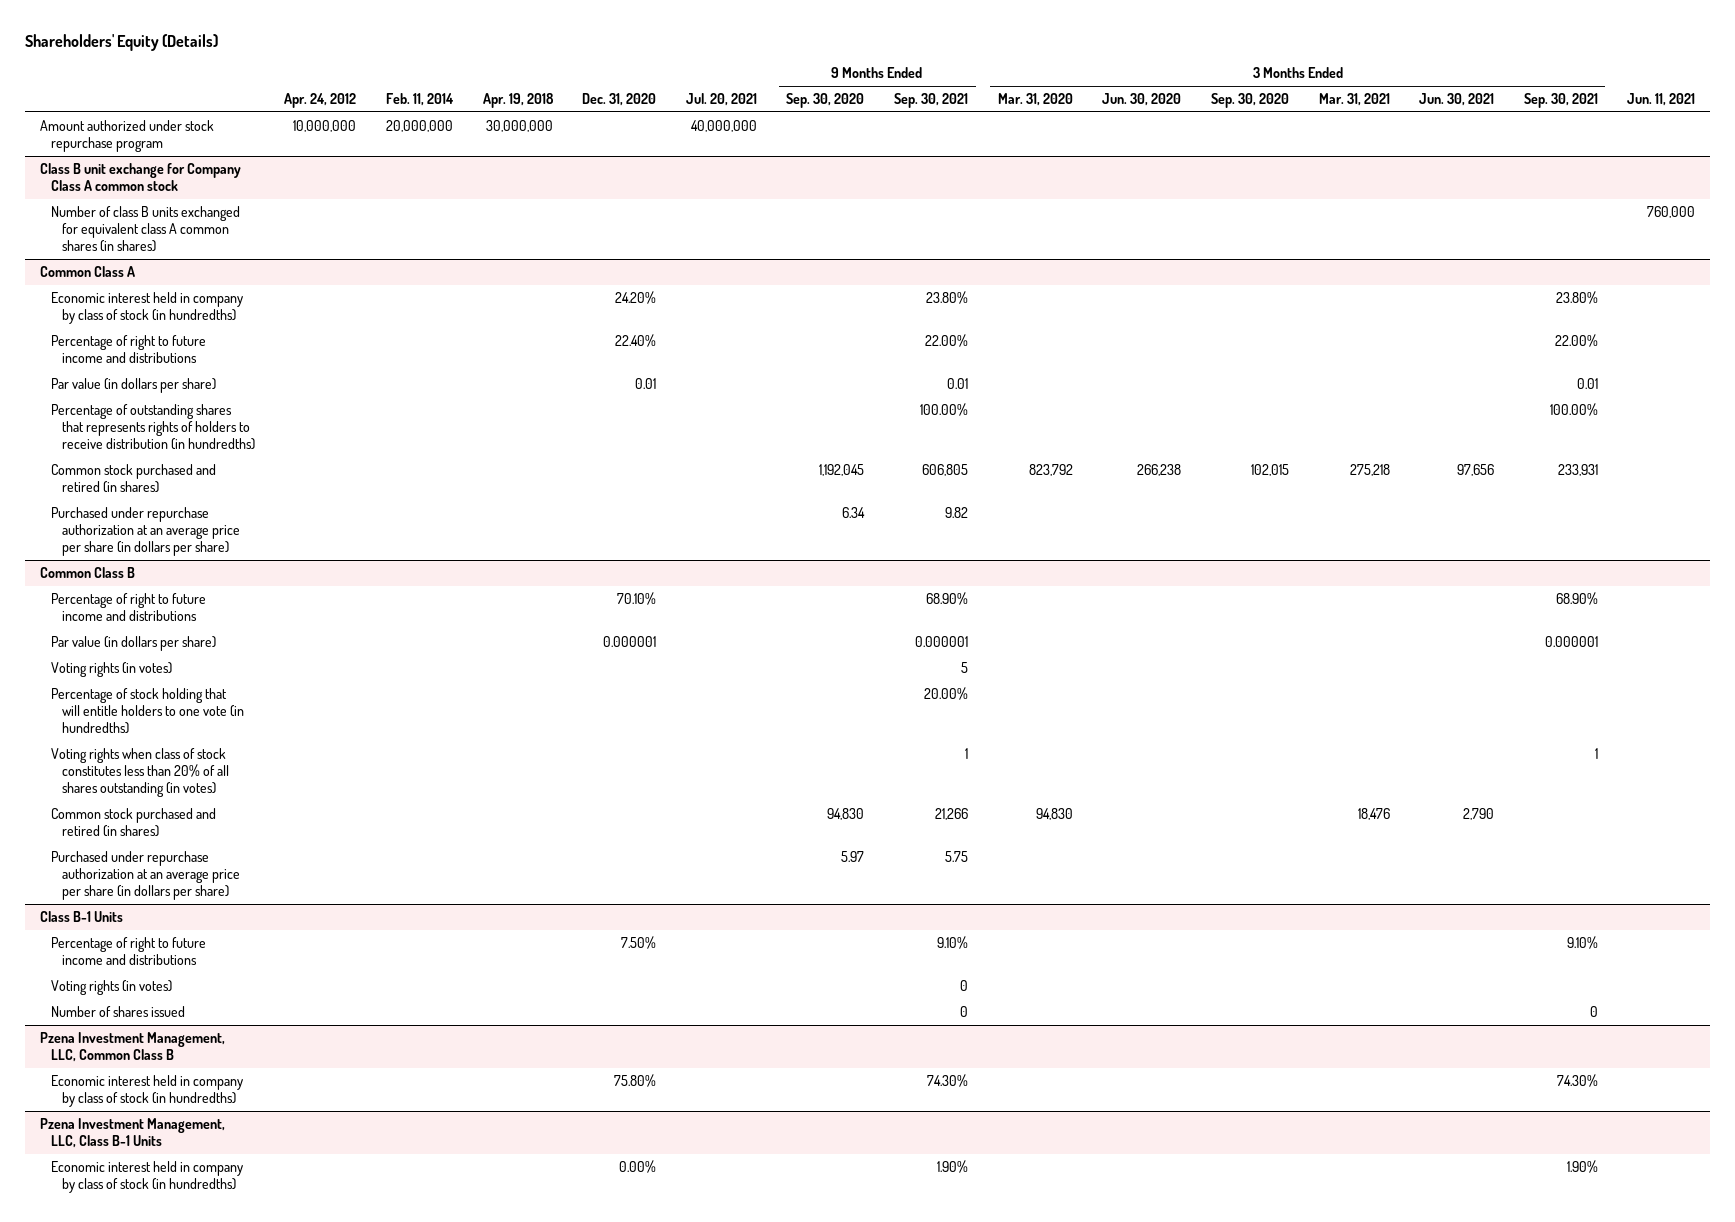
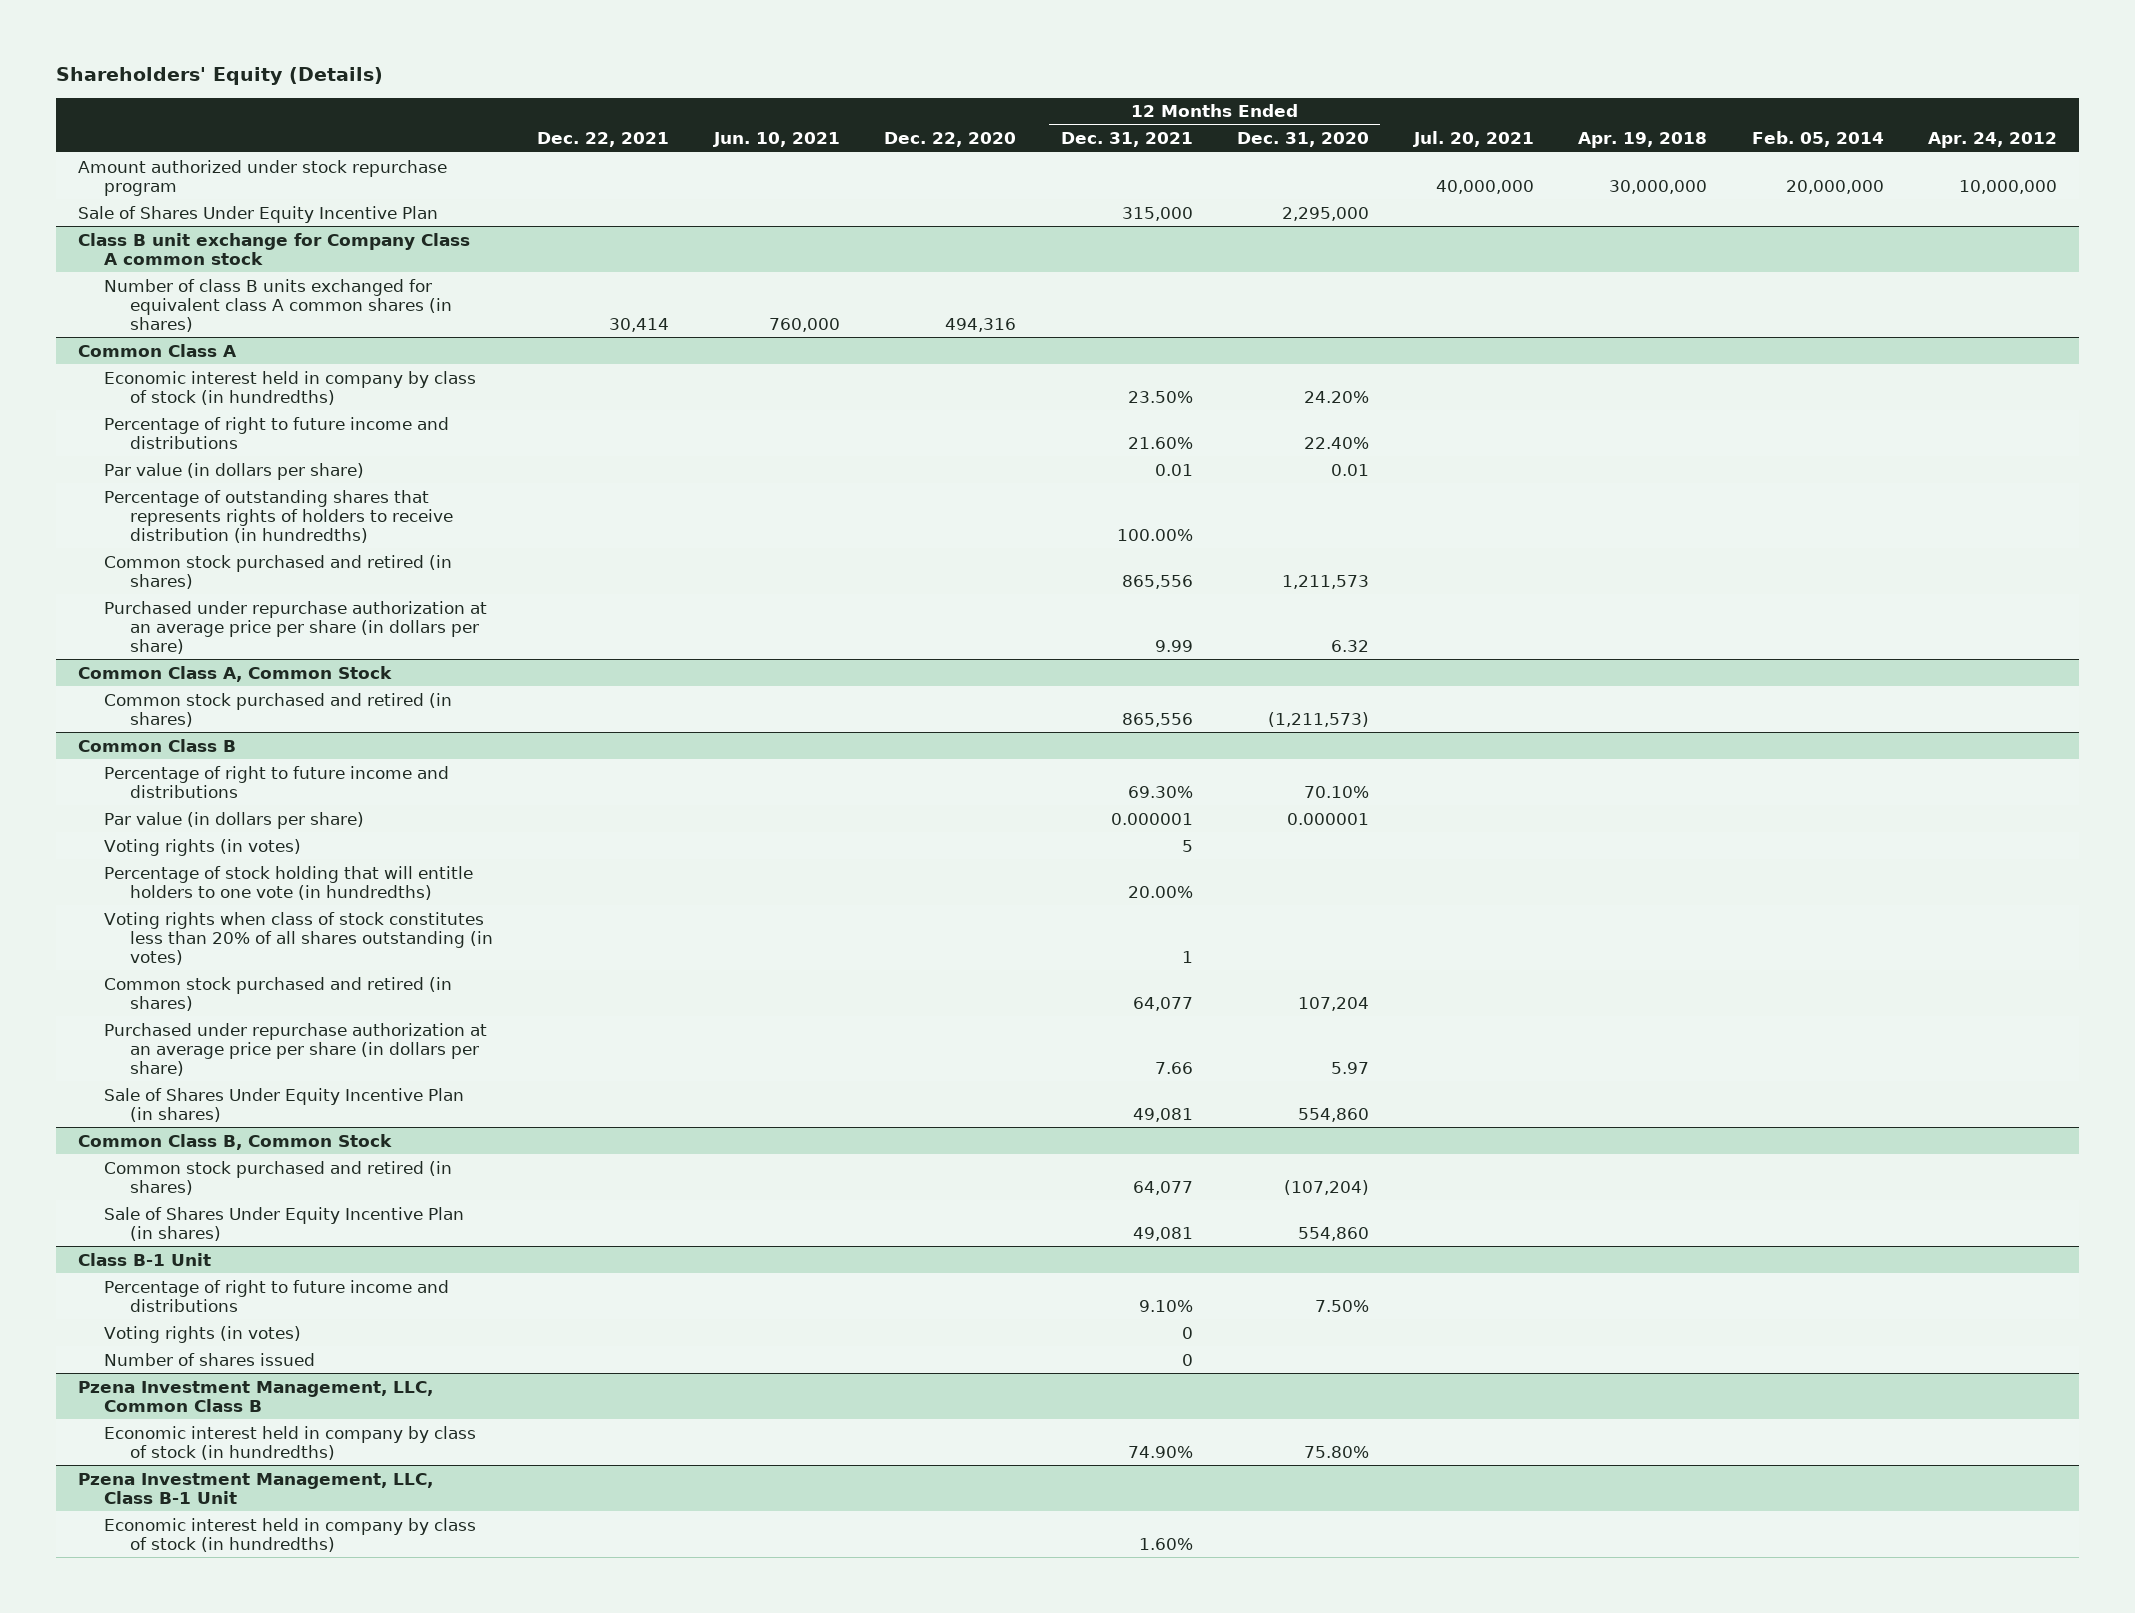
- | Apr. 24, 2012 | Feb. 11, 2014 | Apr. 19, 2018 | Dec. 31, 2020 | Jul. 20, 2021 | 9 Months Ended Sep. 30, 2020 | 9 Months Ended Sep. 30, 2021 | 3 Months Ended Mar. 31, 2020 | 3 Months Ended Jun. 30, 2020 | 3 Months Ended Sep. 30, 2020 | 3 Months Ended Mar. 31, 2021 | 3 Months Ended Jun. 30, 2021 | 3 Months Ended Sep. 30, 2021 | Jun. 11, 2021
+ | Dec. 22, 2021 | Jun. 10, 2021 | Dec. 22, 2020 | 12 Months Ended Dec. 31, 2021 | 12 Months Ended Dec. 31, 2020 | Jul. 20, 2021 | Apr. 19, 2018 | Feb. 05, 2014 | Apr. 24, 2012
+ Sale of Shares Under Equity Incentive Plan | | | | 315,000 | 2,295,000 | | | |
+ Common Class A, Common Stock
+ Common stock purchased and retired (in shares) | | | | 865,556 | (1,211,573) | | | |
- Class B-1 Units
@ Common Class B
+ Sale of Shares Under Equity Incentive Plan (in shares) | | | | 49,081 | 554,860 | | | |
+ Common Class B, Common Stock
+ Common stock purchased and retired (in shares) | | | | 64,077 | (107,204) | | | |
+ Sale of Shares Under Equity Incentive Plan (in shares) | | | | 49,081 | 554,860 | | | |
+ Class B-1 Unit
- Pzena Investment Management, LLC, Class B-1 Units
+ Pzena Investment Management, LLC, Class B-1 Unit

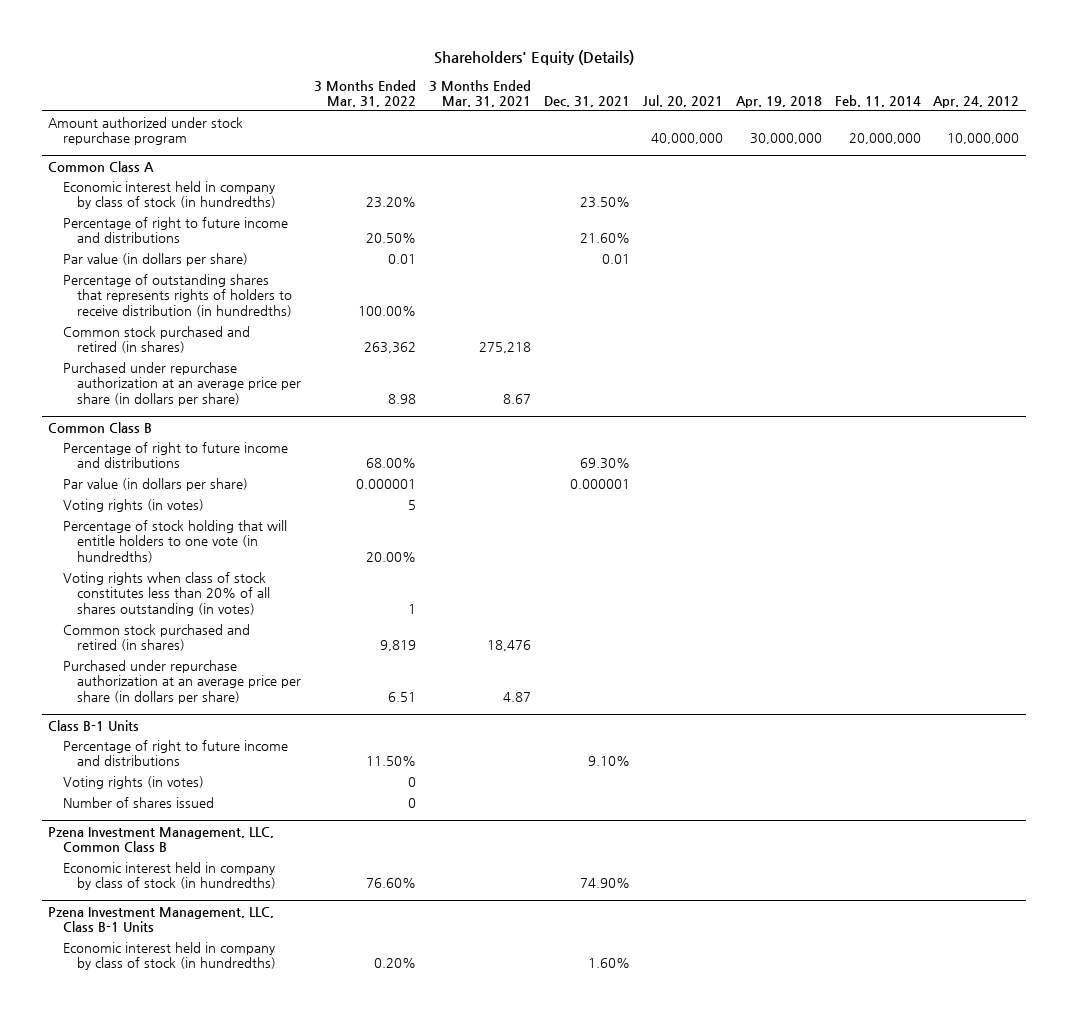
- | Dec. 22, 2021 | Jun. 10, 2021 | Dec. 22, 2020 | 12 Months Ended Dec. 31, 2021 | 12 Months Ended Dec. 31, 2020 | Jul. 20, 2021 | Apr. 19, 2018 | Feb. 05, 2014 | Apr. 24, 2012
+ | 3 Months Ended Mar. 31, 2022 | 3 Months Ended Mar. 31, 2021 | Dec. 31, 2021 | Jul. 20, 2021 | Apr. 19, 2018 | Feb. 11, 2014 | Apr. 24, 2012
- Sale of Shares Under Equity Incentive Plan | | | | 315,000 | 2,295,000 | | | |
- Class B unit exchange for Company Class A common stock
- Number of class B units exchanged for equivalent class A common shares (in shares) | 30,414 | 760,000 | 494,316 | | | | | |
- Common Class A, Common Stock
- Common stock purchased and retired (in shares) | | | | 865,556 | (1,211,573) | | | |
@ Common Class B
- Sale of Shares Under Equity Incentive Plan (in shares) | | | | 49,081 | 554,860 | | | |
- Common Class B, Common Stock
- Common stock purchased and retired (in shares) | | | | 64,077 | (107,204) | | | |
- Sale of Shares Under Equity Incentive Plan (in shares) | | | | 49,081 | 554,860 | | | |
- Class B-1 Unit
+ Class B-1 Units
- Pzena Investment Management, LLC, Class B-1 Unit
+ Pzena Investment Management, LLC, Class B-1 Units

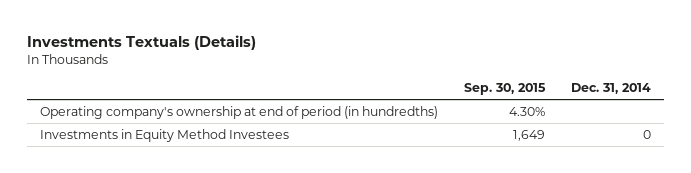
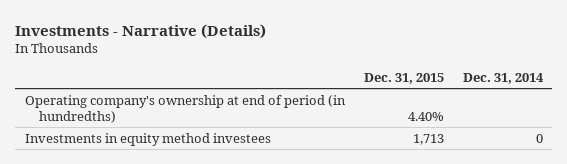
- Investments Textuals (Details)
+ Investments - Narrative (Details)
- | Sep. 30, 2015 | Dec. 31, 2014
+ | Dec. 31, 2015 | Dec. 31, 2014
- Investments in Equity Method Investees | 1,649 | 0
+ Investments in equity method investees | 1,713 | 0

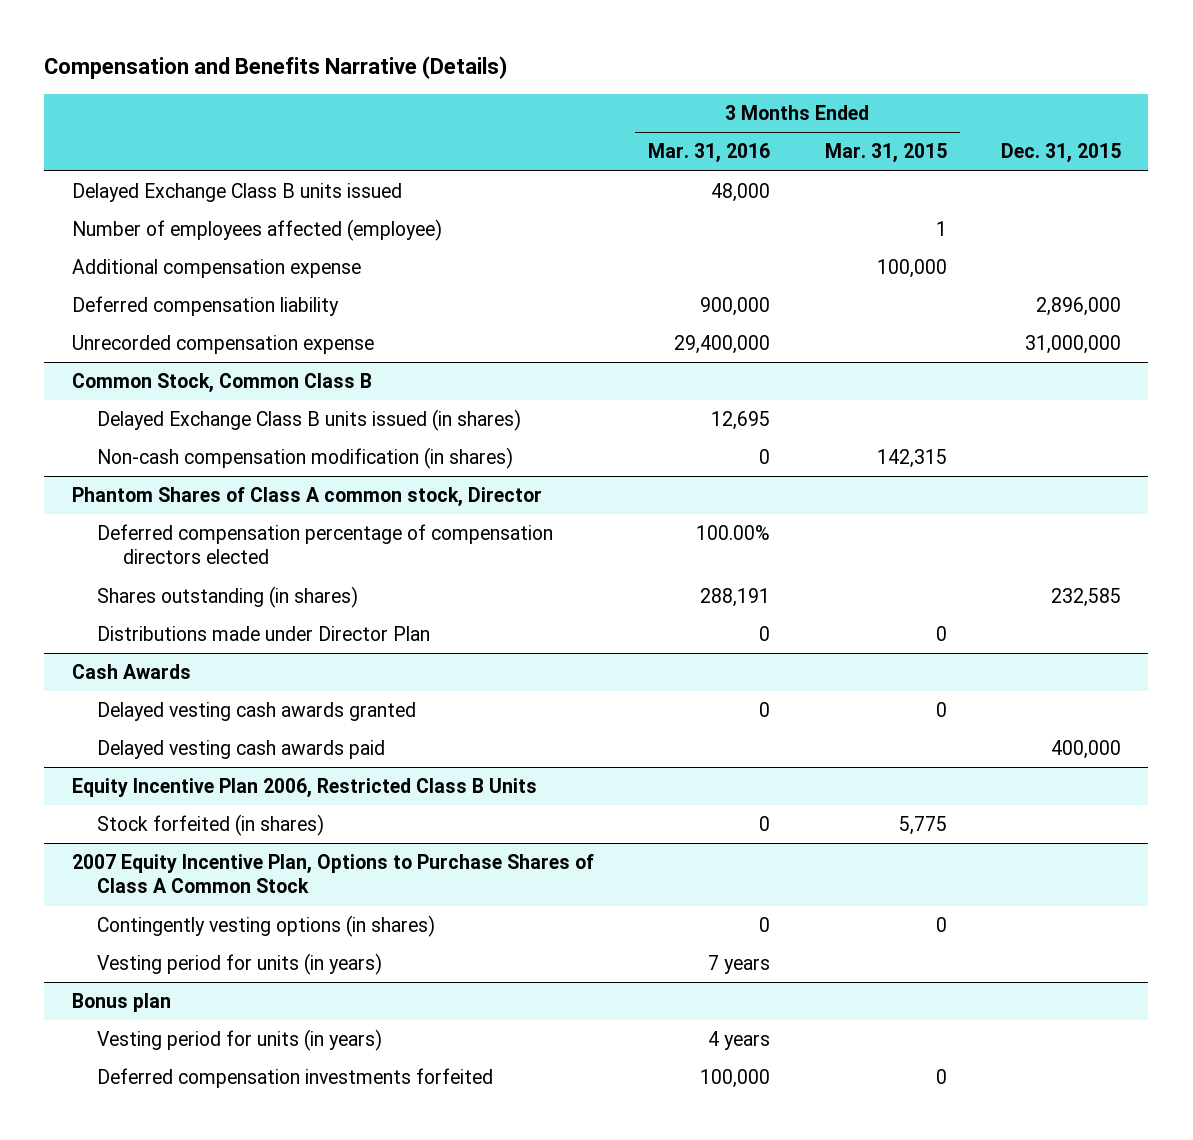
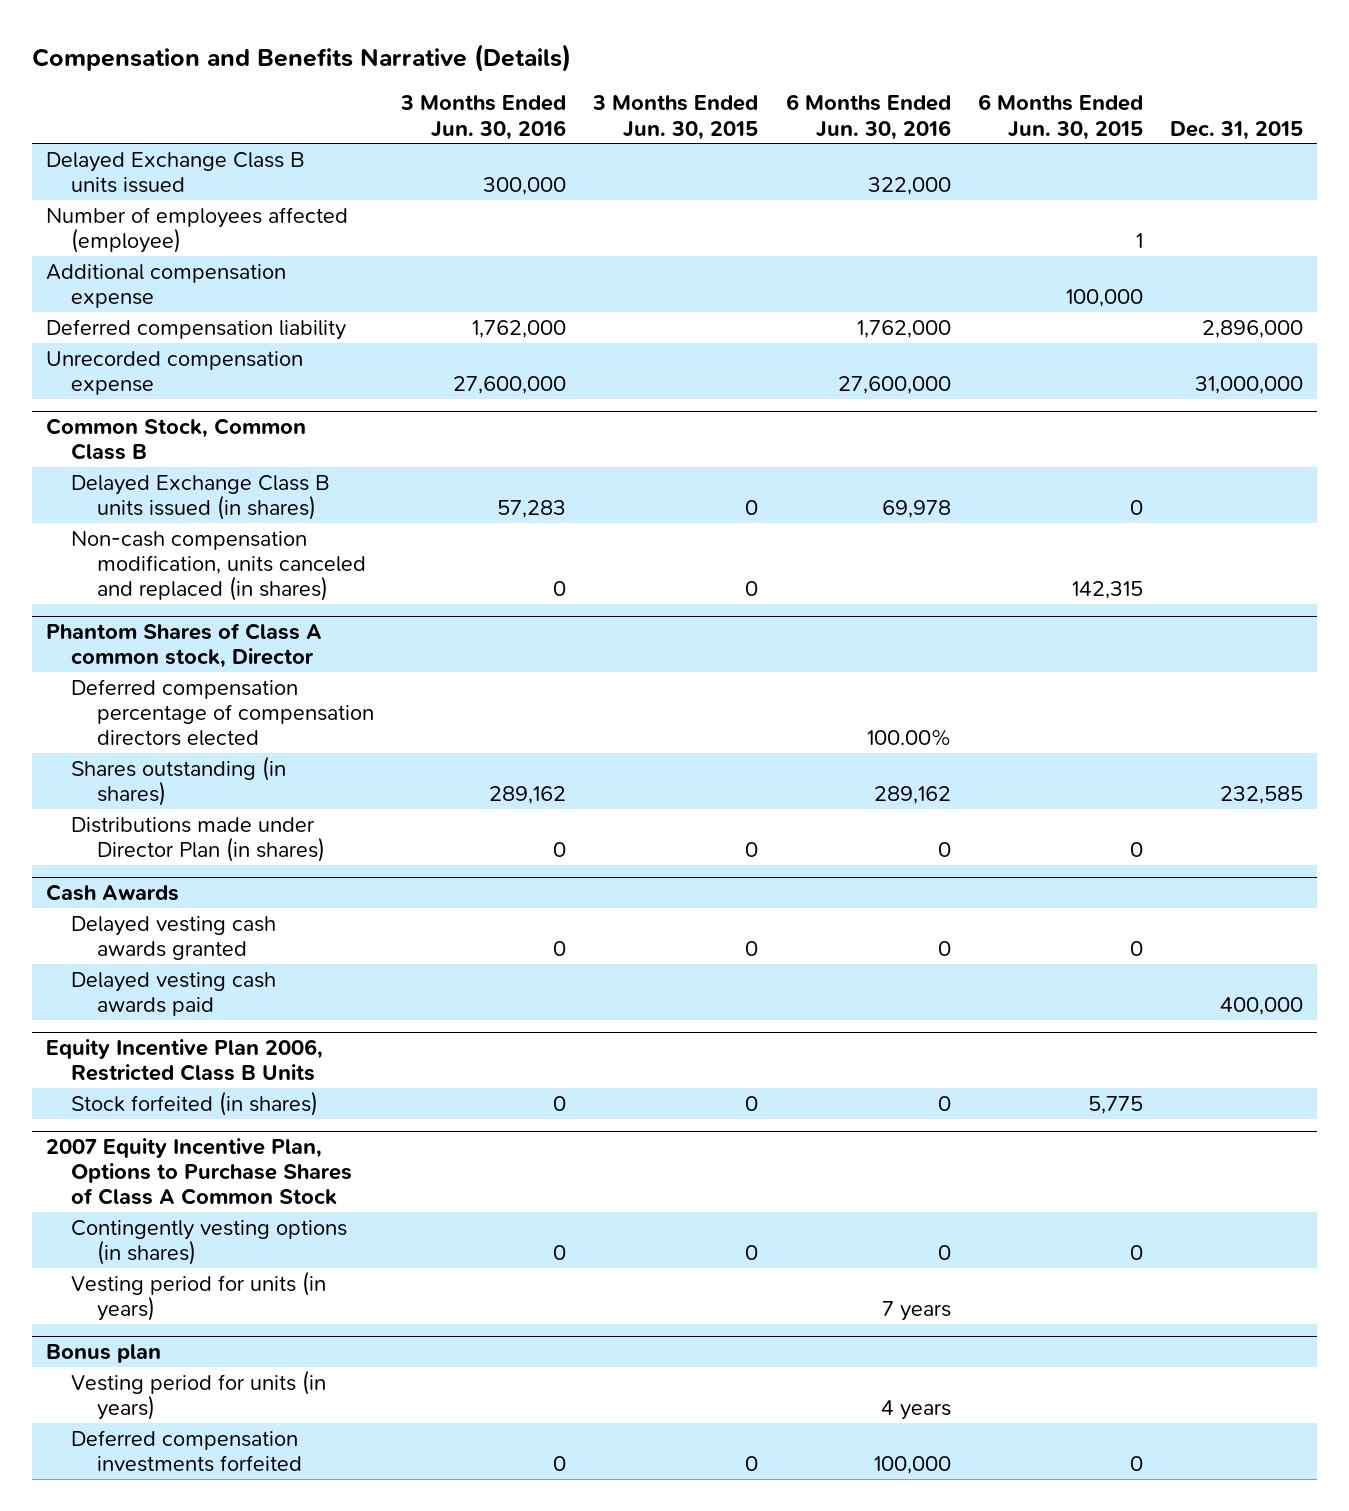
- | 3 Months Ended Mar. 31, 2016 | 3 Months Ended Mar. 31, 2015 | Dec. 31, 2015
+ | 3 Months Ended Jun. 30, 2016 | 3 Months Ended Jun. 30, 2015 | 6 Months Ended Jun. 30, 2016 | 6 Months Ended Jun. 30, 2015 | Dec. 31, 2015
@ Common Stock, Common Class B
- Non-cash compensation modification (in shares) | 0 | 142,315 |
+ Non-cash compensation modification, units canceled and replaced (in shares) | 0 | 0 | | 142,315 |
@ Phantom Shares of Class A common stock, Director
- Distributions made under Director Plan | 0 | 0 |
+ Distributions made under Director Plan (in shares) | 0 | 0 | 0 | 0 |

